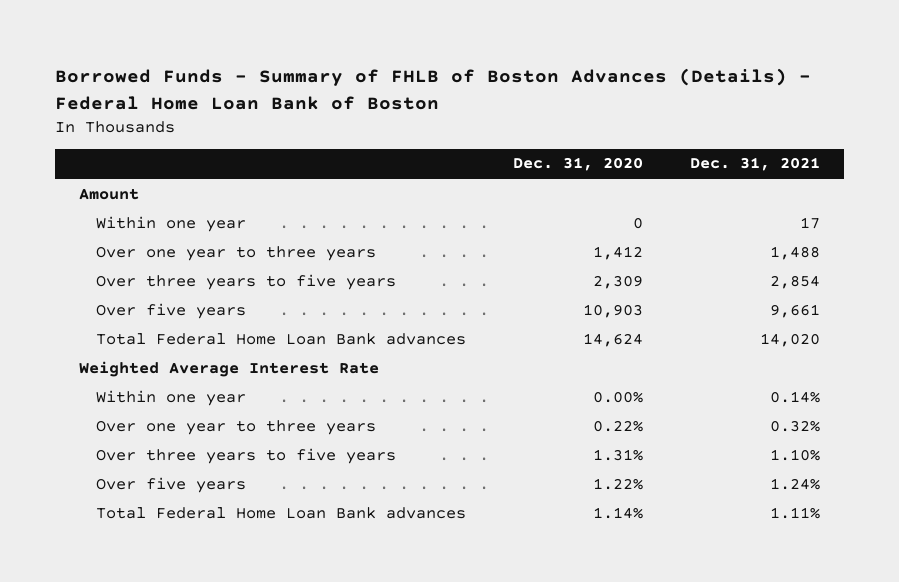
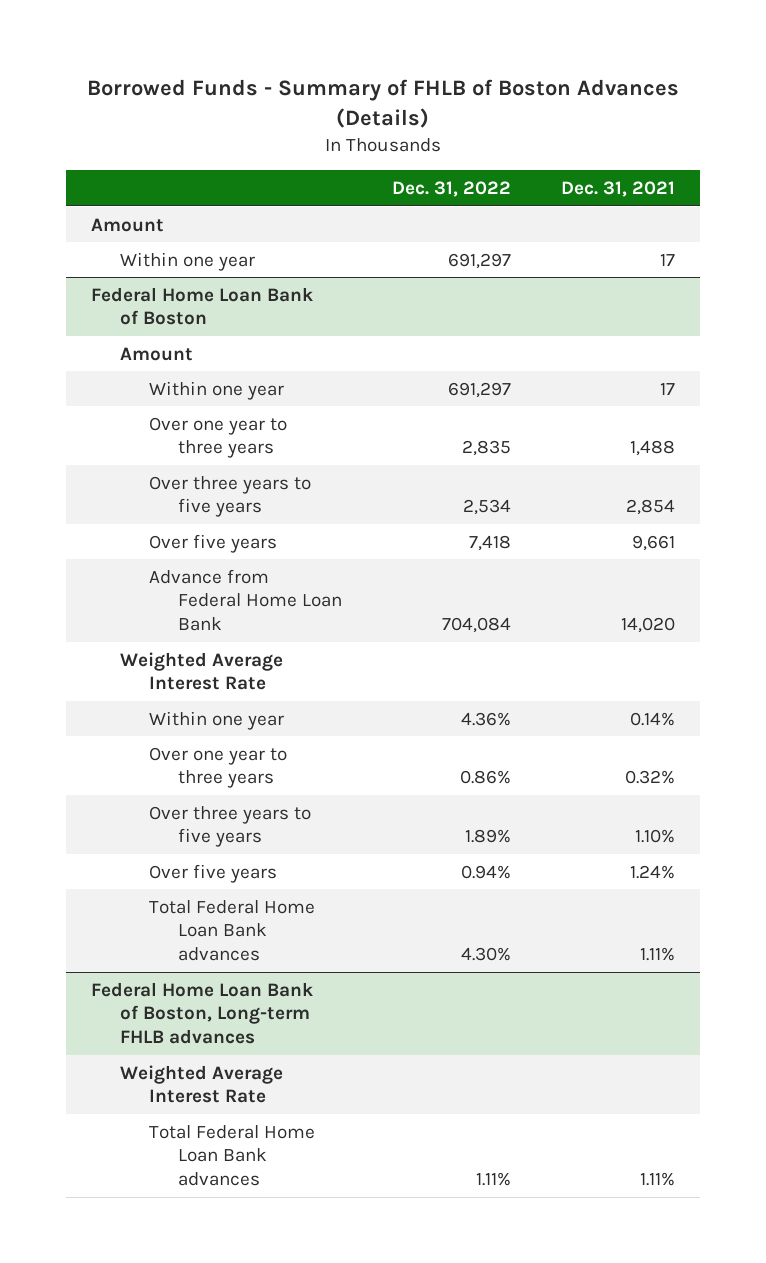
- Borrowed Funds - Summary of FHLB of Boston Advances (Details) - Federal Home Loan Bank of Boston
+ Borrowed Funds - Summary of FHLB of Boston Advances (Details)
- | Dec. 31, 2020 | Dec. 31, 2021
+ | Dec. 31, 2022 | Dec. 31, 2021
+ Federal Home Loan Bank of Boston
+ Amount
+ Within one year | 691,297 | 17
- Total Federal Home Loan Bank advances | 14,624 | 14,020
+ Advance from Federal Home Loan Bank | 704,084 | 14,020
+ Federal Home Loan Bank of Boston, Long-term FHLB advances
+ Weighted Average Interest Rate
+ Total Federal Home Loan Bank advances | 1.11% | 1.11%

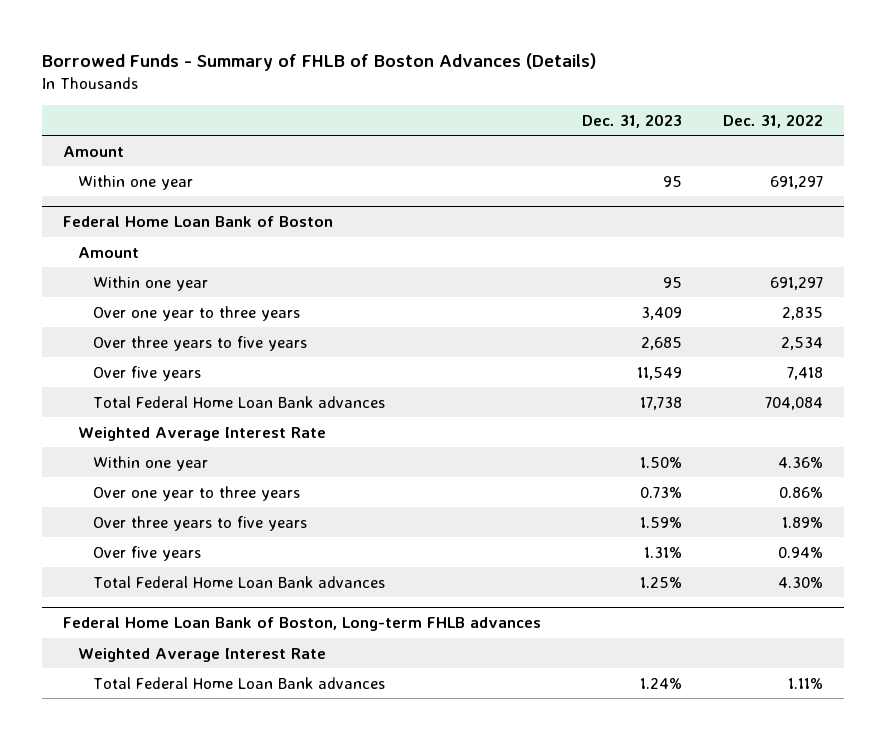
- | Dec. 31, 2022 | Dec. 31, 2021
+ | Dec. 31, 2023 | Dec. 31, 2022
@ Federal Home Loan Bank of Boston
- Advance from Federal Home Loan Bank | 704,084 | 14,020
+ Total Federal Home Loan Bank advances | 17,738 | 704,084

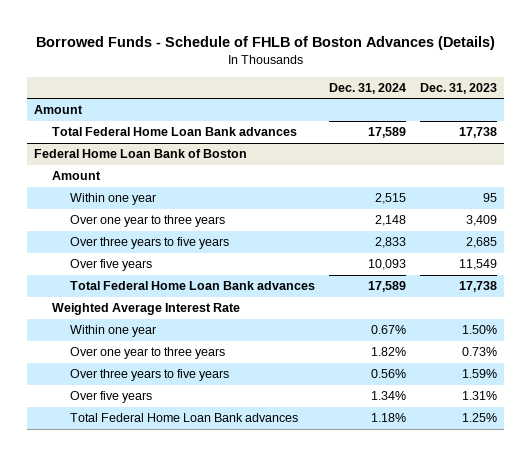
- Borrowed Funds - Summary of FHLB of Boston Advances (Details)
+ Borrowed Funds - Schedule of FHLB of Boston Advances (Details)
- | Dec. 31, 2023 | Dec. 31, 2022
+ | Dec. 31, 2024 | Dec. 31, 2023
- Within one year | 95 | 691,297
+ Total Federal Home Loan Bank advances | 17,589 | 17,738
- Federal Home Loan Bank of Boston, Long-term FHLB advances
- Weighted Average Interest Rate
- Total Federal Home Loan Bank advances | 1.24% | 1.11%

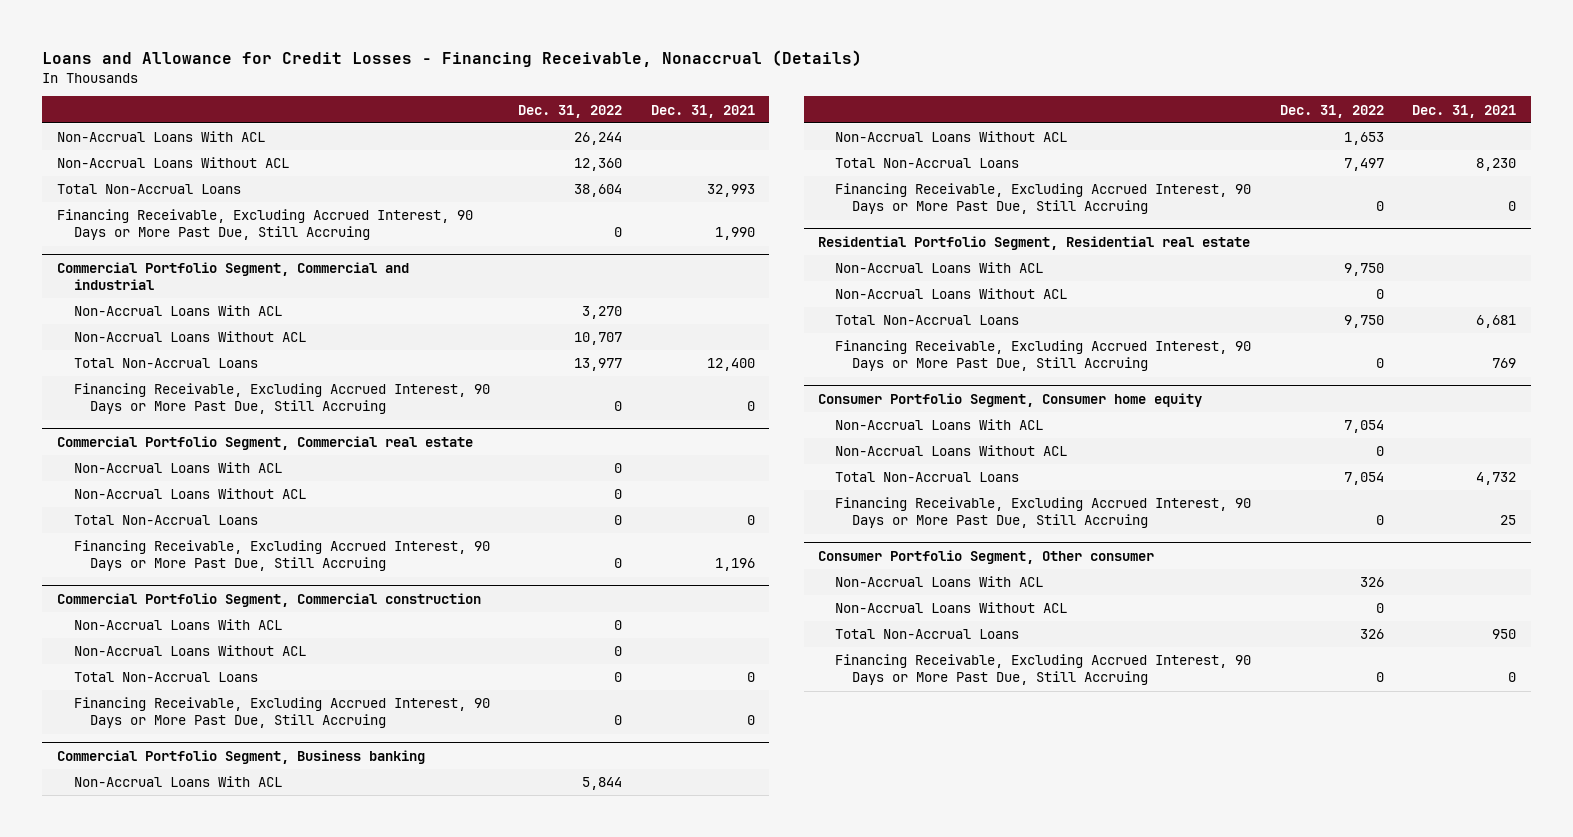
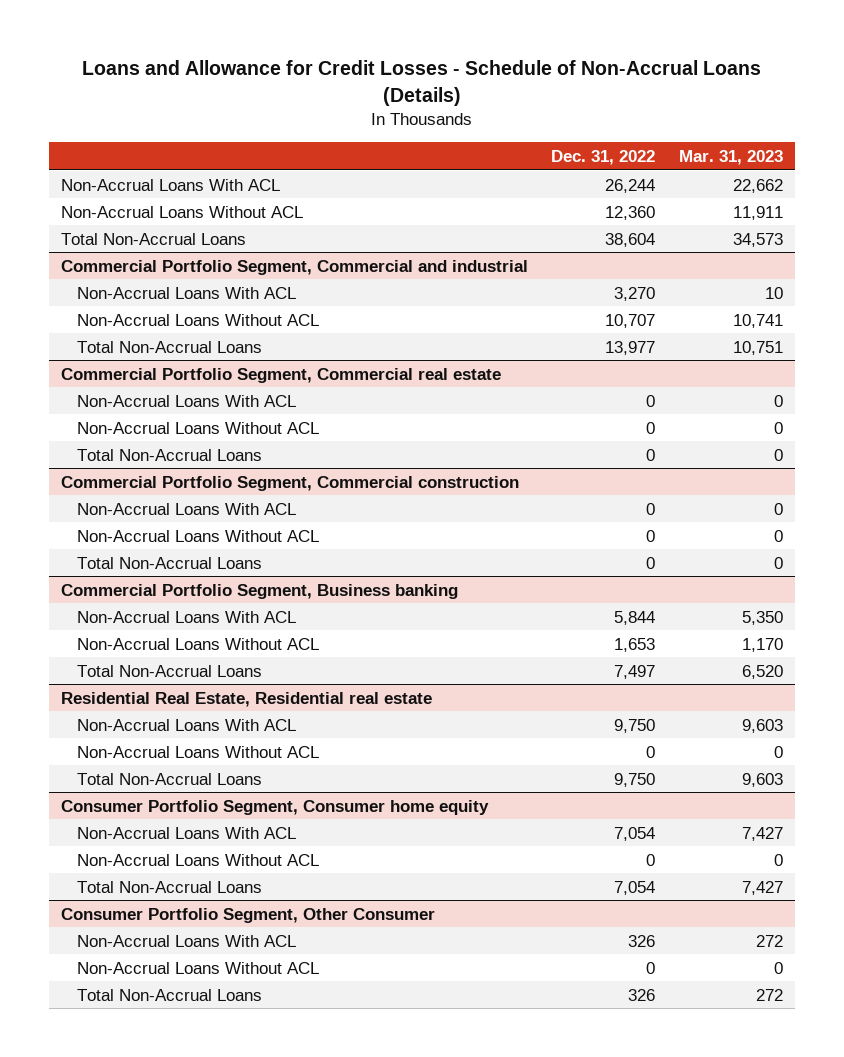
- Loans and Allowance for Credit Losses - Financing Receivable, Nonaccrual (Details)
+ Loans and Allowance for Credit Losses - Schedule of Non-Accrual Loans (Details)
- | Dec. 31, 2022 | Dec. 31, 2021
+ | Dec. 31, 2022 | Mar. 31, 2023
- Financing Receivable, Excluding Accrued Interest, 90 Days or More Past Due, Still Accruing | 0 | 1,990
@ Commercial Portfolio Segment, Commercial and industrial
- Financing Receivable, Excluding Accrued Interest, 90 Days or More Past Due, Still Accruing | 0 | 0
@ Commercial Portfolio Segment, Commercial real estate
- Financing Receivable, Excluding Accrued Interest, 90 Days or More Past Due, Still Accruing | 0 | 1,196
@ Commercial Portfolio Segment, Commercial construction
- Financing Receivable, Excluding Accrued Interest, 90 Days or More Past Due, Still Accruing | 0 | 0
@ Commercial Portfolio Segment, Business banking
- Financing Receivable, Excluding Accrued Interest, 90 Days or More Past Due, Still Accruing | 0 | 0
- Residential Portfolio Segment, Residential real estate
+ Residential Real Estate, Residential real estate
- Financing Receivable, Excluding Accrued Interest, 90 Days or More Past Due, Still Accruing | 0 | 769
@ Consumer Portfolio Segment, Consumer home equity
- Financing Receivable, Excluding Accrued Interest, 90 Days or More Past Due, Still Accruing | 0 | 25
- Consumer Portfolio Segment, Other consumer
+ Consumer Portfolio Segment, Other Consumer
- Financing Receivable, Excluding Accrued Interest, 90 Days or More Past Due, Still Accruing | 0 | 0

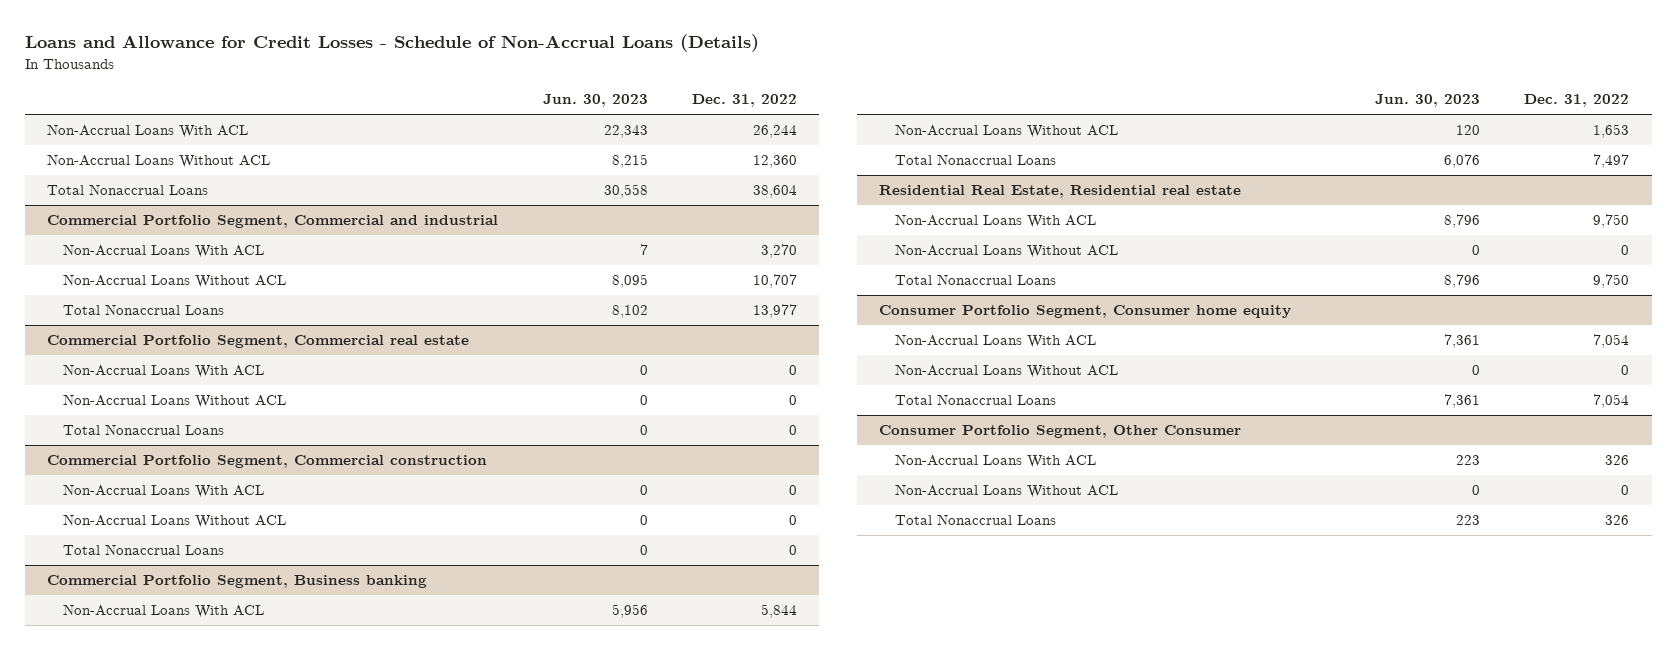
- | Dec. 31, 2022 | Mar. 31, 2023
+ | Jun. 30, 2023 | Dec. 31, 2022
- Total Non-Accrual Loans | 38,604 | 34,573
+ Total Nonaccrual Loans | 30,558 | 38,604
@ Commercial Portfolio Segment, Commercial and industrial
- Total Non-Accrual Loans | 13,977 | 10,751
+ Total Nonaccrual Loans | 8,102 | 13,977
@ Commercial Portfolio Segment, Commercial real estate
- Total Non-Accrual Loans | 0 | 0
+ Total Nonaccrual Loans | 0 | 0
@ Commercial Portfolio Segment, Commercial construction
- Total Non-Accrual Loans | 0 | 0
+ Total Nonaccrual Loans | 0 | 0
@ Commercial Portfolio Segment, Business banking
- Total Non-Accrual Loans | 7,497 | 6,520
+ Total Nonaccrual Loans | 6,076 | 7,497
@ Residential Real Estate, Residential real estate
- Total Non-Accrual Loans | 9,750 | 9,603
+ Total Nonaccrual Loans | 8,796 | 9,750
@ Consumer Portfolio Segment, Consumer home equity
- Total Non-Accrual Loans | 7,054 | 7,427
+ Total Nonaccrual Loans | 7,361 | 7,054
@ Consumer Portfolio Segment, Other Consumer
- Total Non-Accrual Loans | 326 | 272
+ Total Nonaccrual Loans | 223 | 326

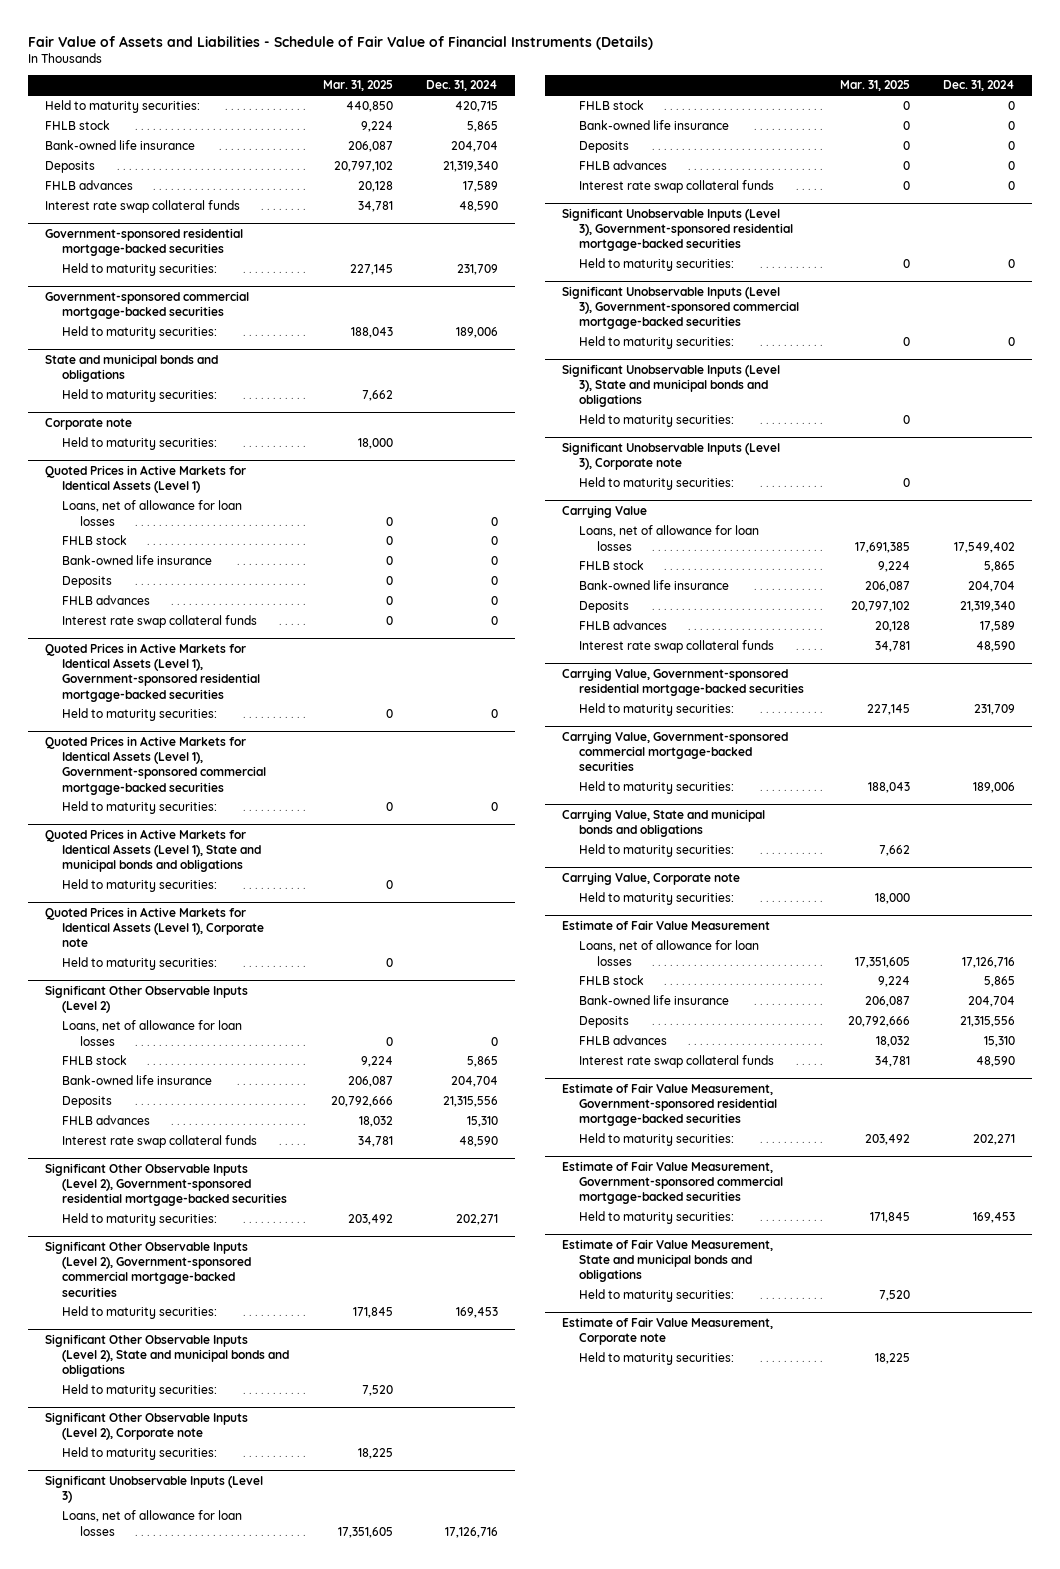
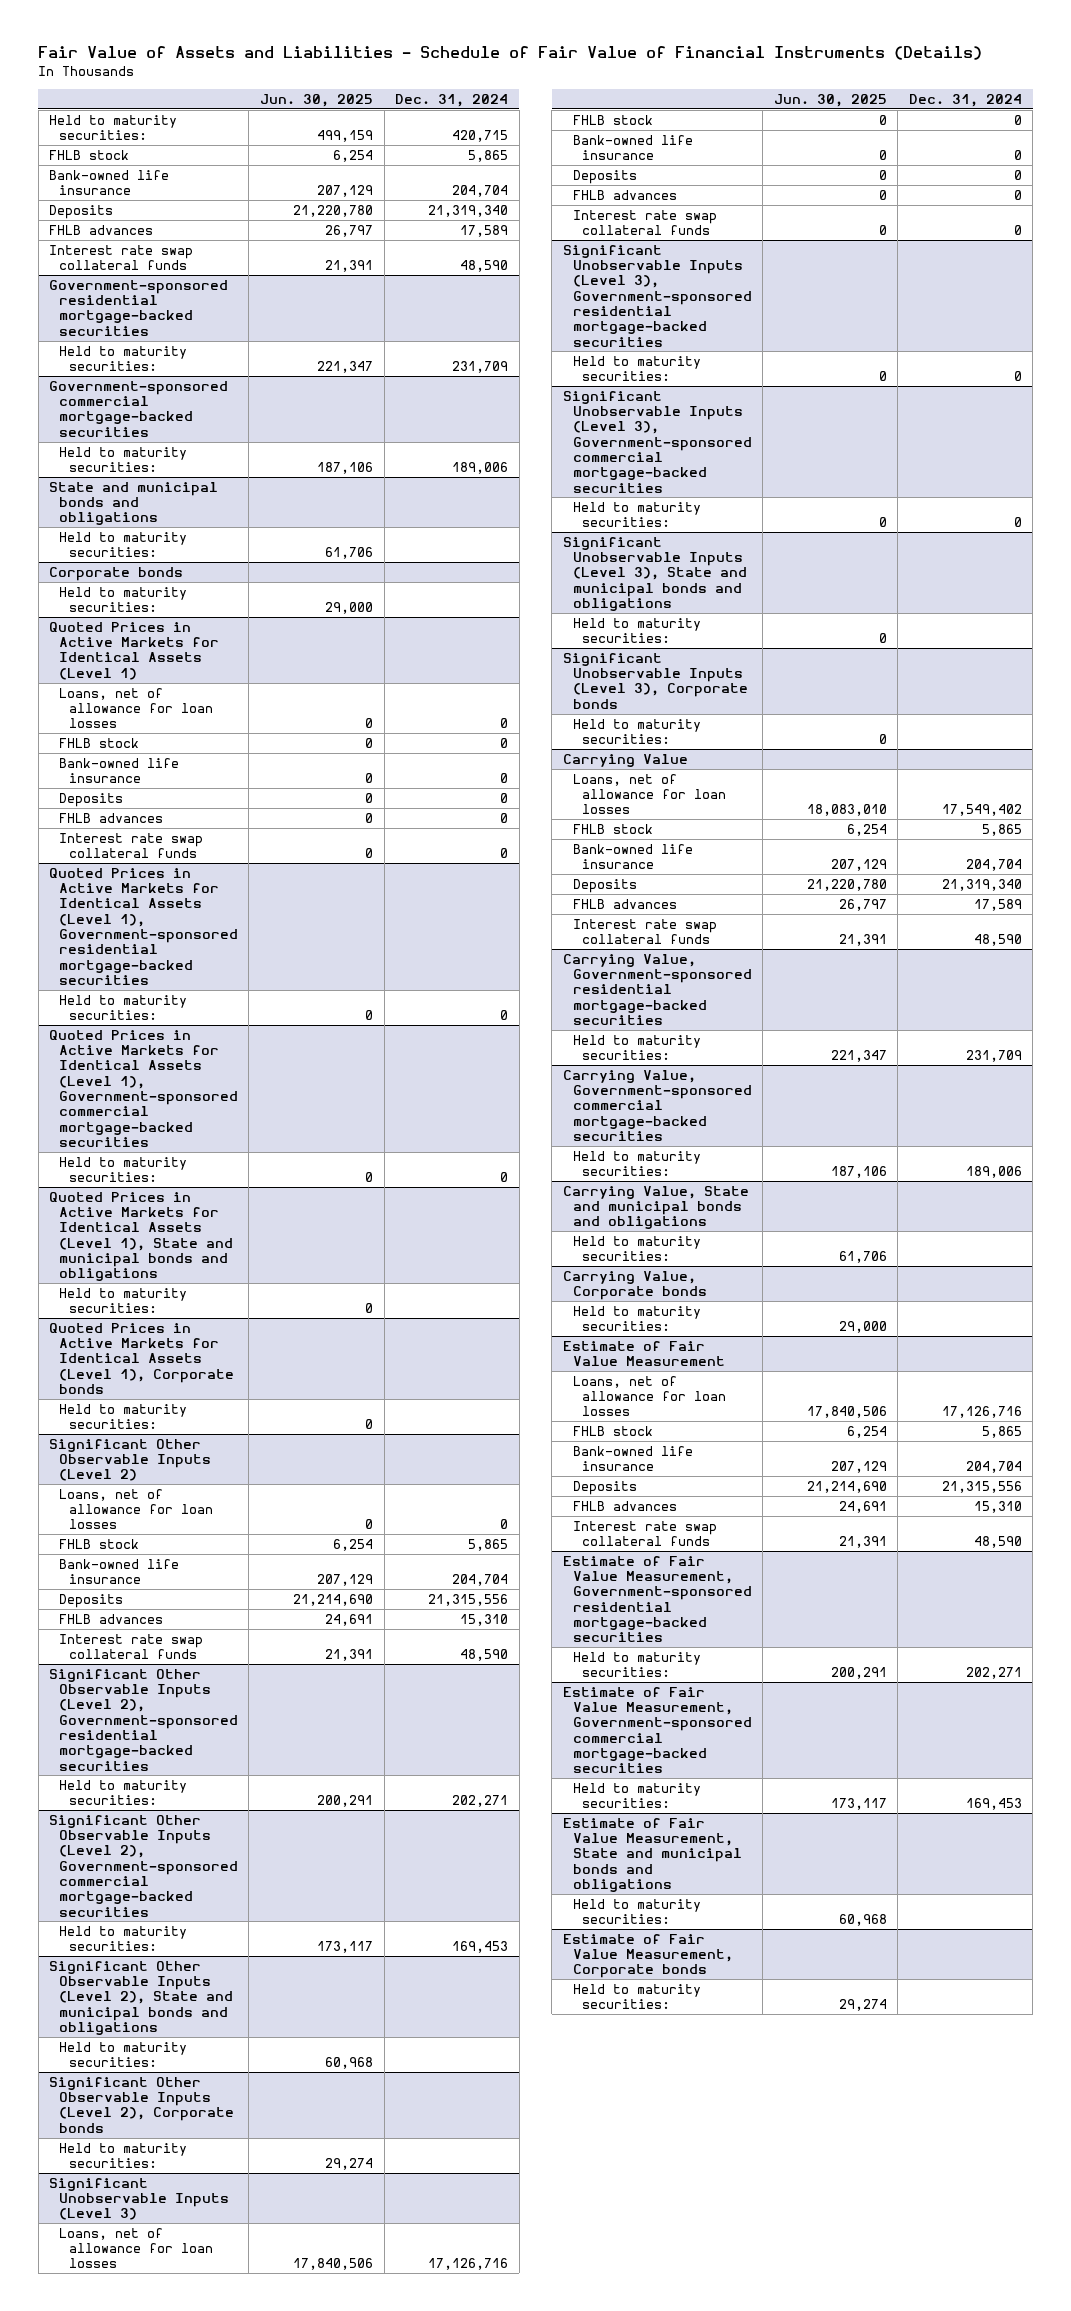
- | Mar. 31, 2025 | Dec. 31, 2024
+ | Jun. 30, 2025 | Dec. 31, 2024
- Corporate note
+ Corporate bonds
- Quoted Prices in Active Markets for Identical Assets (Level 1), Corporate note
+ Quoted Prices in Active Markets for Identical Assets (Level 1), Corporate bonds
- Significant Other Observable Inputs (Level 2), Corporate note
+ Significant Other Observable Inputs (Level 2), Corporate bonds
- Significant Unobservable Inputs (Level 3), Corporate note
+ Significant Unobservable Inputs (Level 3), Corporate bonds
- Carrying Value, Corporate note
+ Carrying Value, Corporate bonds
- Estimate of Fair Value Measurement, Corporate note
+ Estimate of Fair Value Measurement, Corporate bonds

